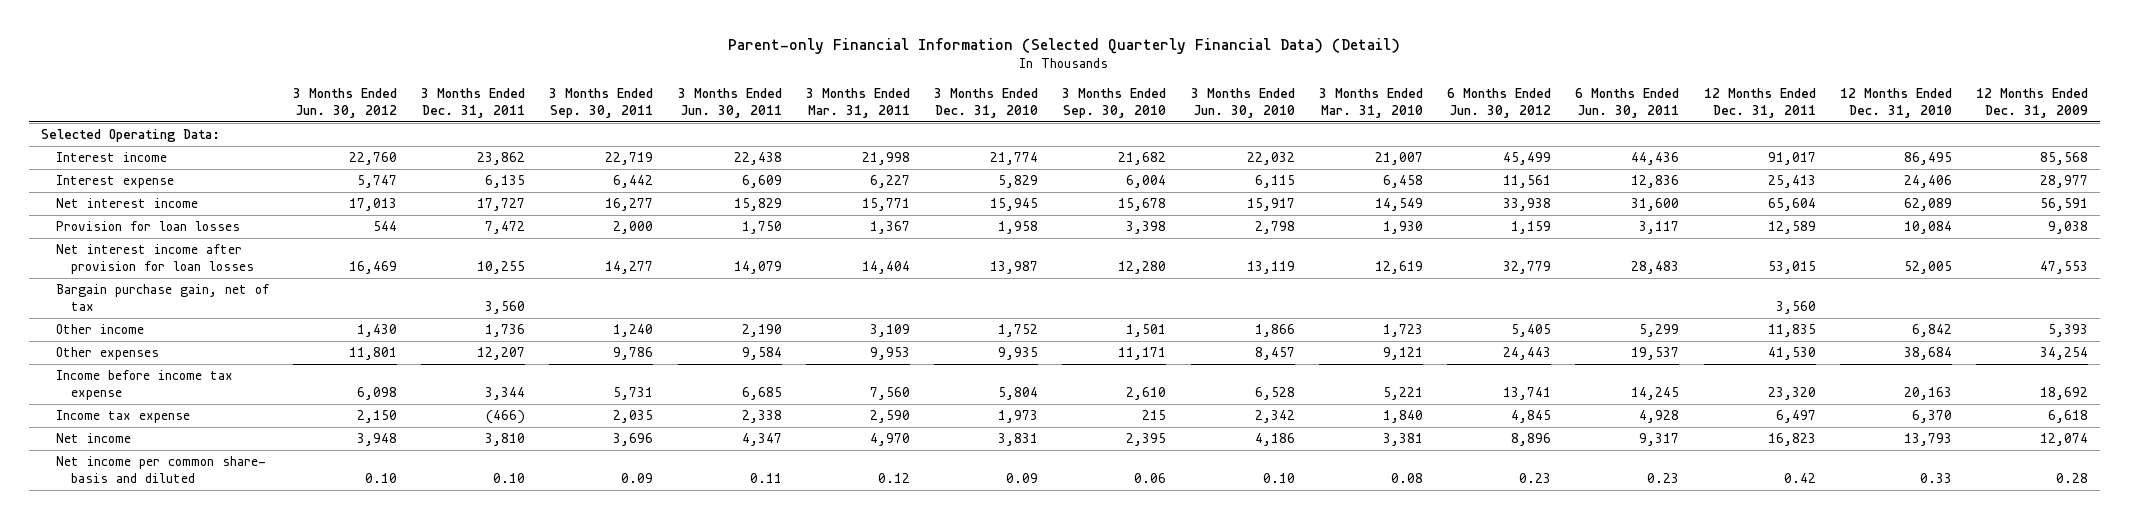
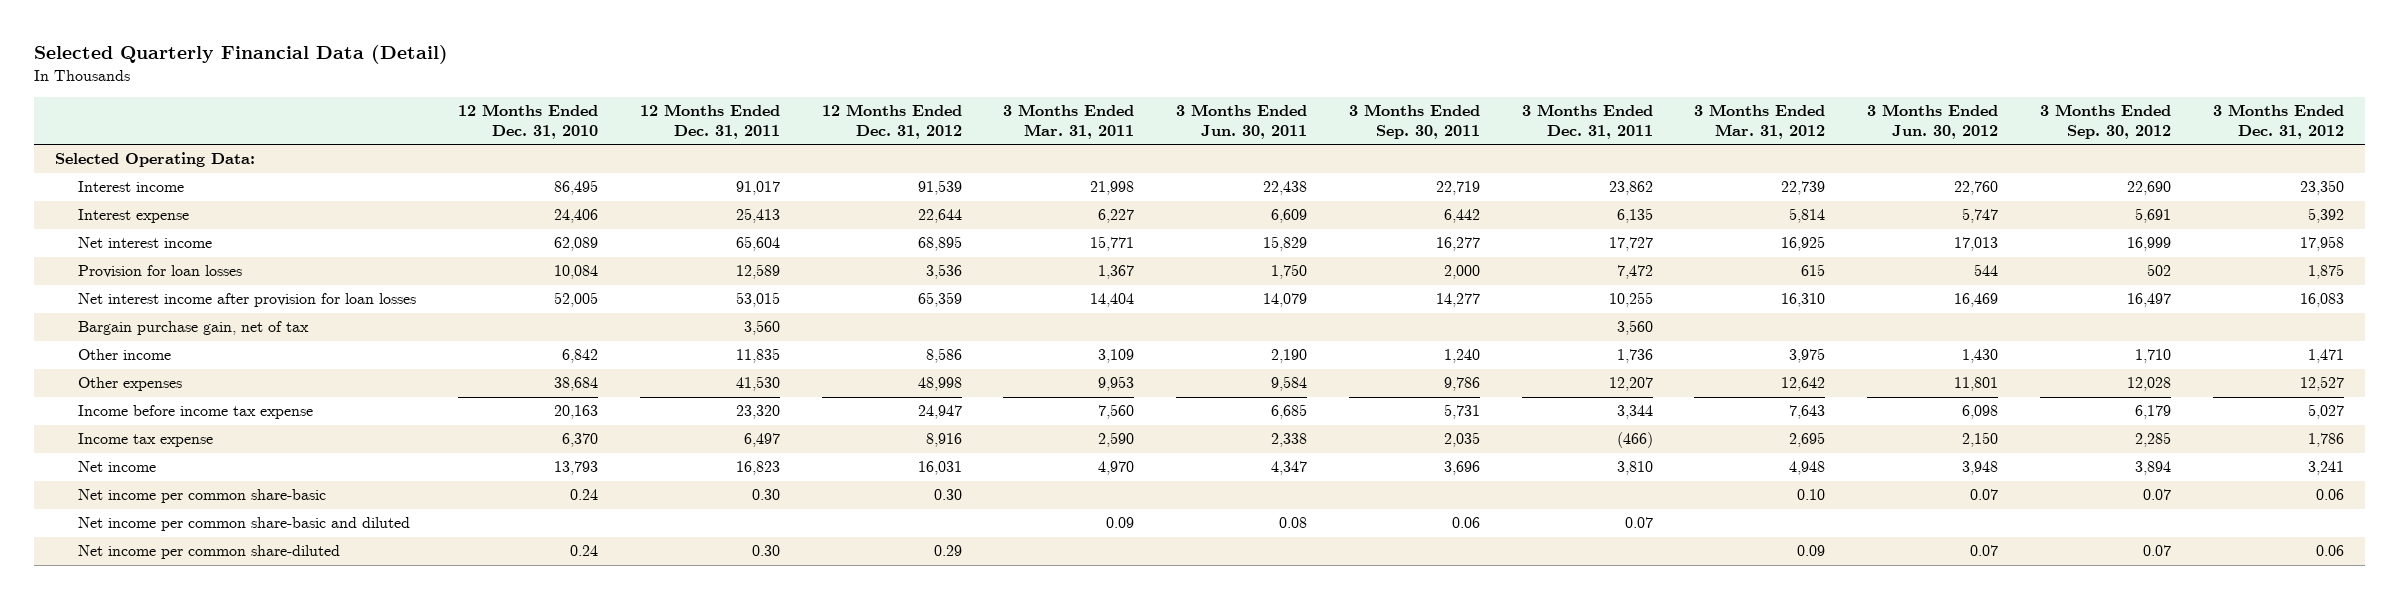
- Parent-only Financial Information (Selected Quarterly Financial Data) (Detail)
+ Selected Quarterly Financial Data (Detail)
- | 3 Months Ended Jun. 30, 2012 | 3 Months Ended Dec. 31, 2011 | 3 Months Ended Sep. 30, 2011 | 3 Months Ended Jun. 30, 2011 | 3 Months Ended Mar. 31, 2011 | 3 Months Ended Dec. 31, 2010 | 3 Months Ended Sep. 30, 2010 | 3 Months Ended Jun. 30, 2010 | 3 Months Ended Mar. 31, 2010 | 6 Months Ended Jun. 30, 2012 | 6 Months Ended Jun. 30, 2011 | 12 Months Ended Dec. 31, 2011 | 12 Months Ended Dec. 31, 2010 | 12 Months Ended Dec. 31, 2009
+ | 12 Months Ended Dec. 31, 2010 | 12 Months Ended Dec. 31, 2011 | 12 Months Ended Dec. 31, 2012 | 3 Months Ended Mar. 31, 2011 | 3 Months Ended Jun. 30, 2011 | 3 Months Ended Sep. 30, 2011 | 3 Months Ended Dec. 31, 2011 | 3 Months Ended Mar. 31, 2012 | 3 Months Ended Jun. 30, 2012 | 3 Months Ended Sep. 30, 2012 | 3 Months Ended Dec. 31, 2012
- Net income per common share- basis and diluted | 0.10 | 0.10 | 0.09 | 0.11 | 0.12 | 0.09 | 0.06 | 0.10 | 0.08 | 0.23 | 0.23 | 0.42 | 0.33 | 0.28
+ Net income per common share-basic | 0.24 | 0.30 | 0.30 | | | | | 0.10 | 0.07 | 0.07 | 0.06
+ Net income per common share-basic and diluted | | | | 0.09 | 0.08 | 0.06 | 0.07 | | | |
+ Net income per common share-diluted | 0.24 | 0.30 | 0.29 | | | | | 0.09 | 0.07 | 0.07 | 0.06

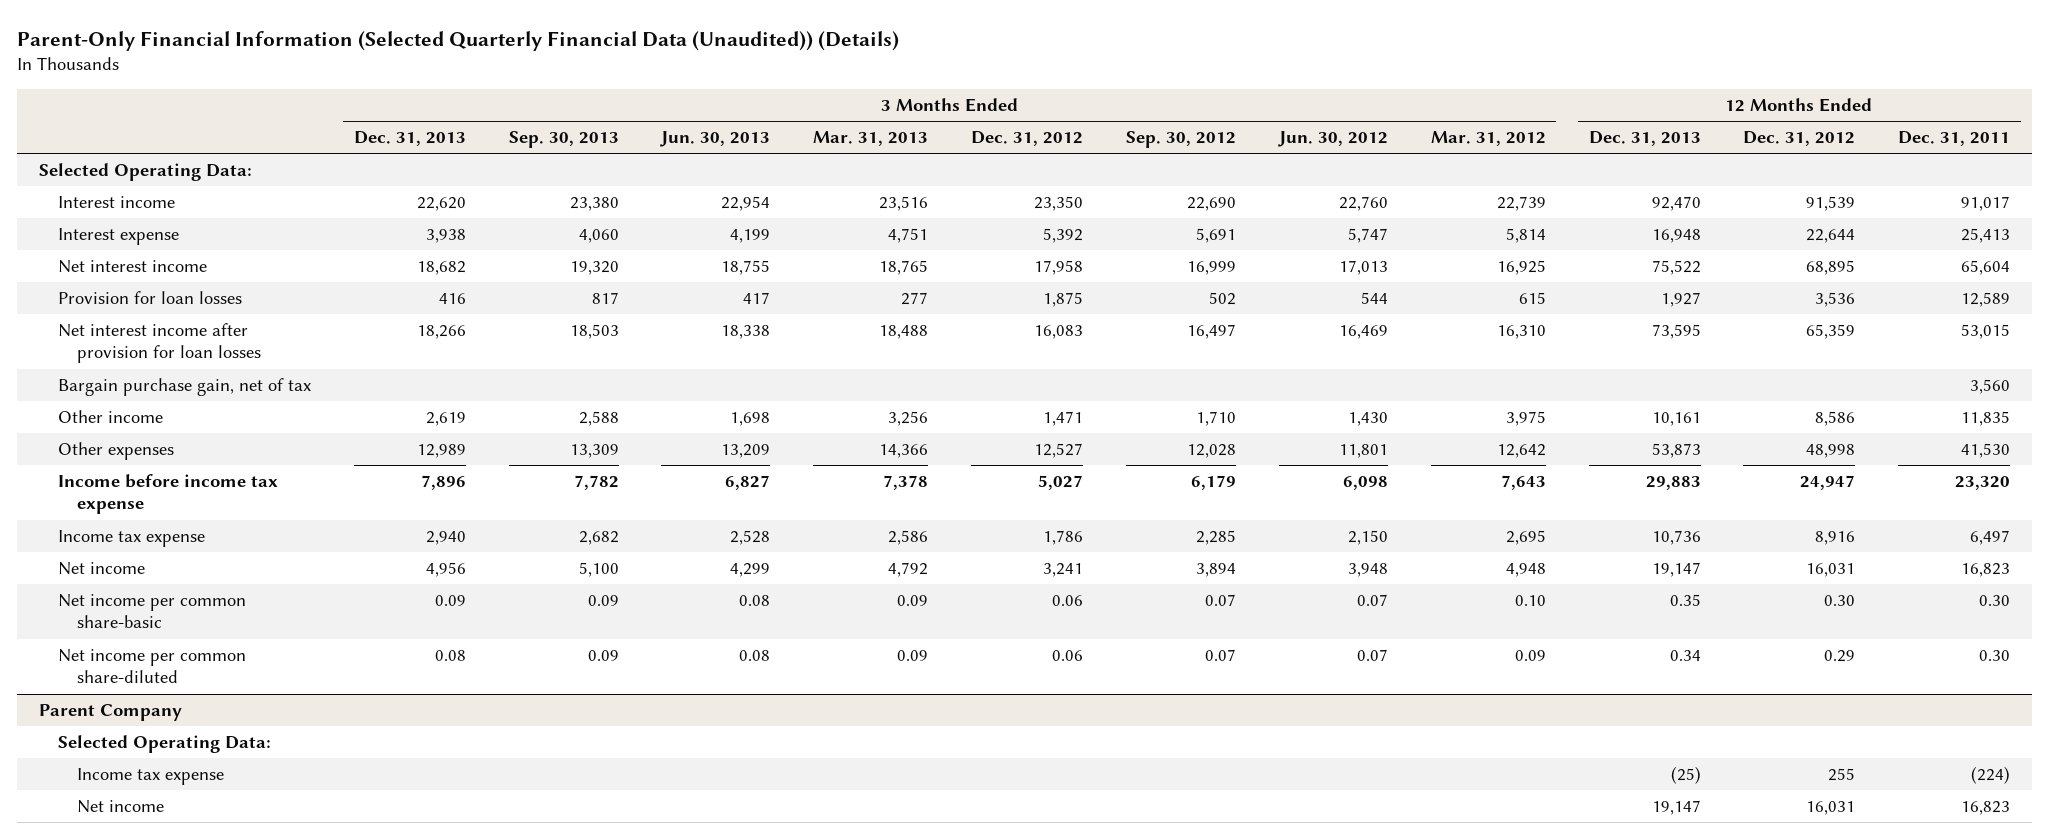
- Selected Quarterly Financial Data (Detail)
+ Parent-Only Financial Information (Selected Quarterly Financial Data (Unaudited)) (Details)
- | 12 Months Ended Dec. 31, 2010 | 12 Months Ended Dec. 31, 2011 | 12 Months Ended Dec. 31, 2012 | 3 Months Ended Mar. 31, 2011 | 3 Months Ended Jun. 30, 2011 | 3 Months Ended Sep. 30, 2011 | 3 Months Ended Dec. 31, 2011 | 3 Months Ended Mar. 31, 2012 | 3 Months Ended Jun. 30, 2012 | 3 Months Ended Sep. 30, 2012 | 3 Months Ended Dec. 31, 2012
+ | 3 Months Ended Dec. 31, 2013 | 3 Months Ended Sep. 30, 2013 | 3 Months Ended Jun. 30, 2013 | 3 Months Ended Mar. 31, 2013 | 3 Months Ended Dec. 31, 2012 | 3 Months Ended Sep. 30, 2012 | 3 Months Ended Jun. 30, 2012 | 3 Months Ended Mar. 31, 2012 | 12 Months Ended Dec. 31, 2013 | 12 Months Ended Dec. 31, 2012 | 12 Months Ended Dec. 31, 2011
- Net income per common share-basic and diluted | | | | 0.09 | 0.08 | 0.06 | 0.07 | | | |
+ Parent Company
+ Selected Operating Data:
+ Income tax expense | | | | | | | | | (25) | 255 | (224)
+ Net income | | | | | | | | | 19,147 | 16,031 | 16,823

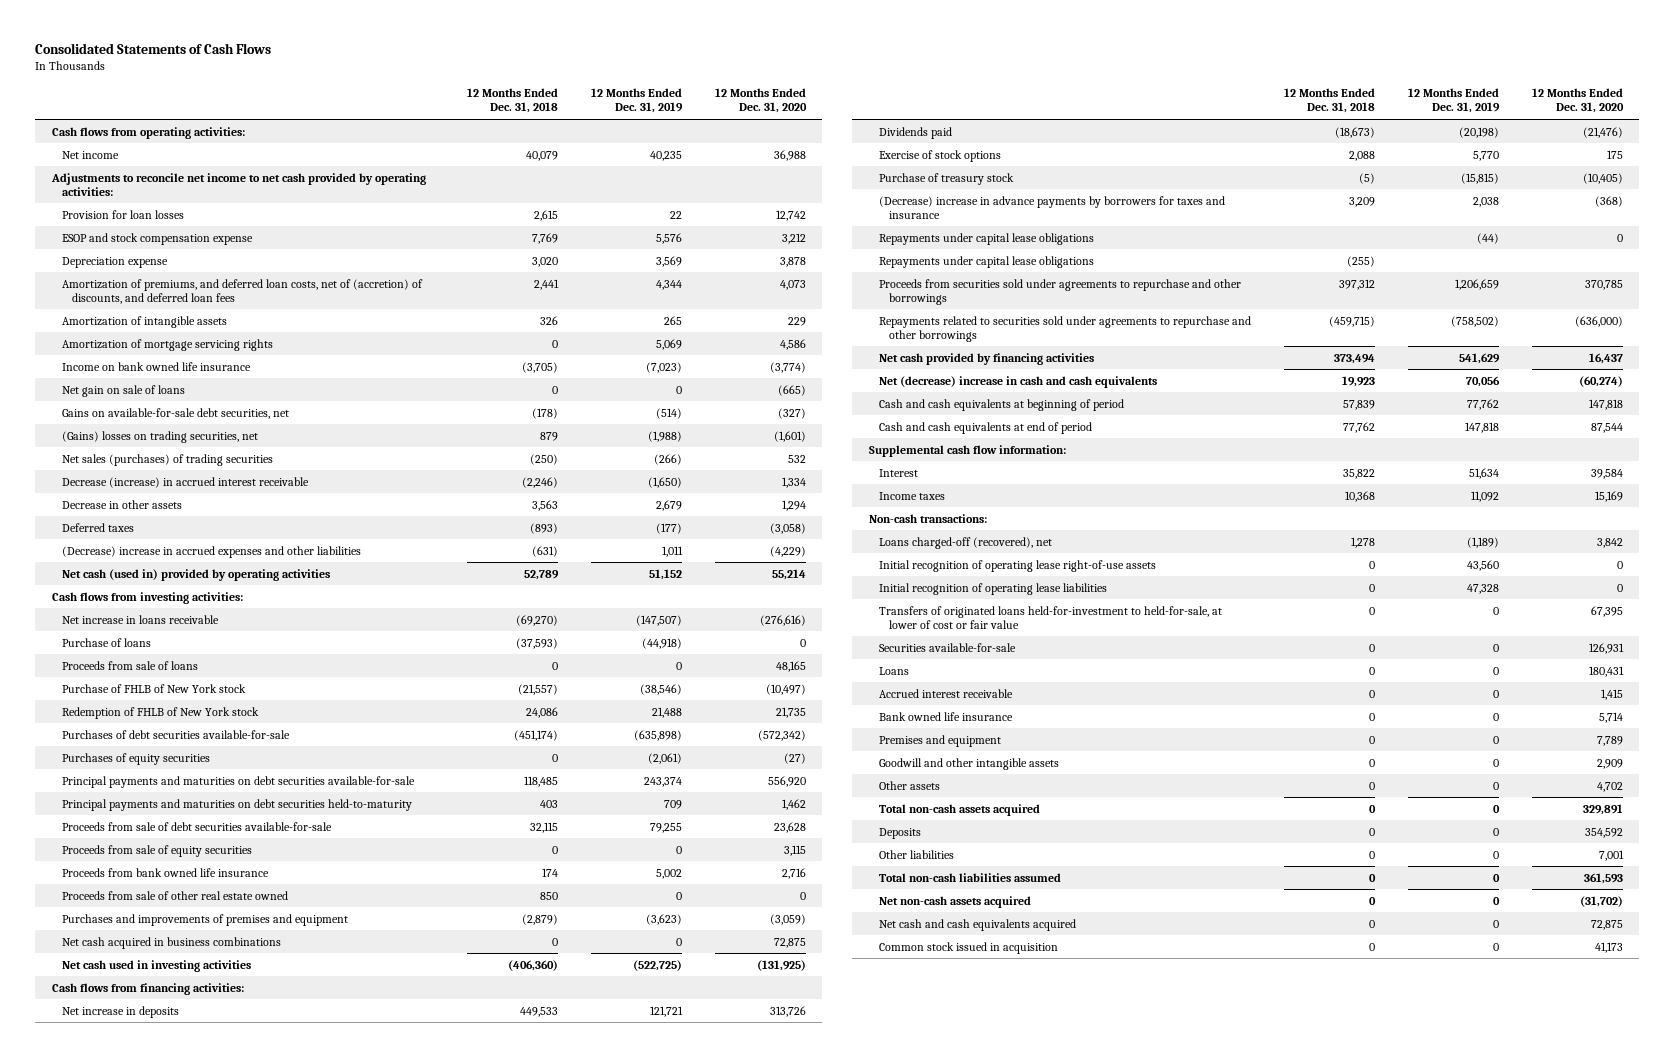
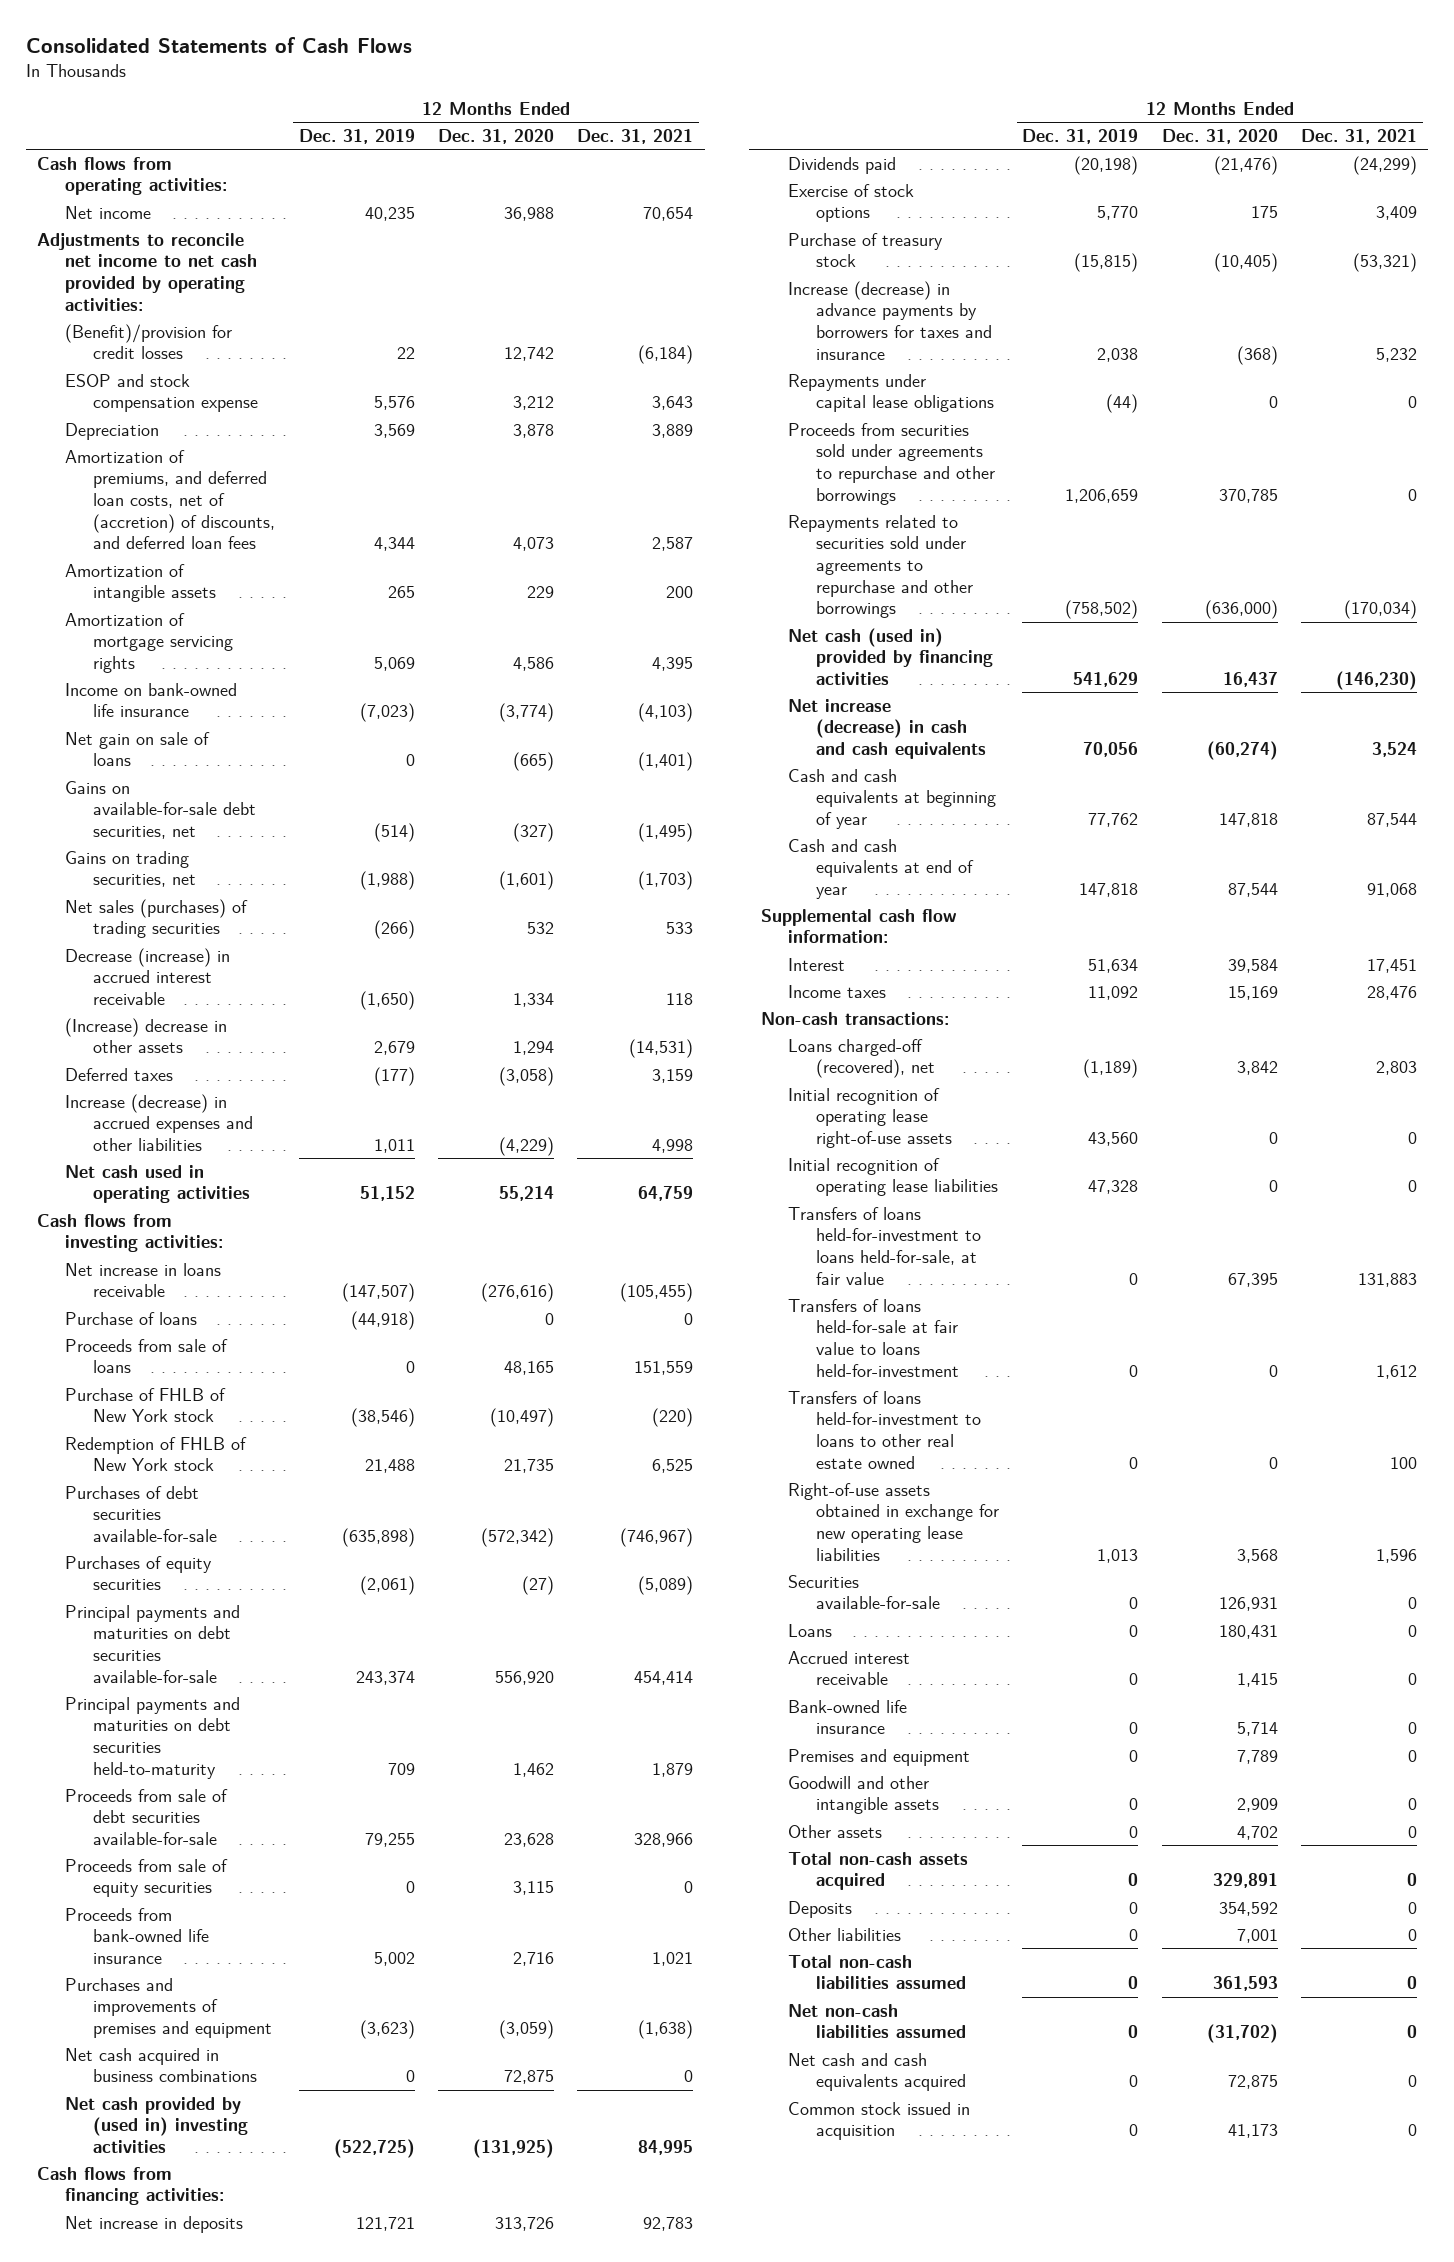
- | 12 Months Ended Dec. 31, 2018 | 12 Months Ended Dec. 31, 2019 | 12 Months Ended Dec. 31, 2020
+ | 12 Months Ended Dec. 31, 2019 | 12 Months Ended Dec. 31, 2020 | 12 Months Ended Dec. 31, 2021
- Provision for loan losses | 2,615 | 22 | 12,742
+ (Benefit)/provision for credit losses | 22 | 12,742 | (6,184)
- Depreciation expense | 3,020 | 3,569 | 3,878
+ Depreciation | 3,569 | 3,878 | 3,889
- Income on bank owned life insurance | (3,705) | (7,023) | (3,774)
+ Income on bank-owned life insurance | (7,023) | (3,774) | (4,103)
- (Gains) losses on trading securities, net | 879 | (1,988) | (1,601)
+ Gains on trading securities, net | (1,988) | (1,601) | (1,703)
- Decrease in other assets | 3,563 | 2,679 | 1,294
+ (Increase) decrease in other assets | 2,679 | 1,294 | (14,531)
- (Decrease) increase in accrued expenses and other liabilities | (631) | 1,011 | (4,229)
- Net cash (used in) provided by operating activities | 52,789 | 51,152 | 55,214
+ Increase (decrease) in accrued expenses and other liabilities | 1,011 | (4,229) | 4,998
+ Net cash used in operating activities | 51,152 | 55,214 | 64,759
- Proceeds from bank owned life insurance | 174 | 5,002 | 2,716
- Proceeds from sale of other real estate owned | 850 | 0 | 0
+ Proceeds from bank-owned life insurance | 5,002 | 2,716 | 1,021
- Net cash used in investing activities | (406,360) | (522,725) | (131,925)
+ Net cash provided by (used in) investing activities | (522,725) | (131,925) | 84,995
- (Decrease) increase in advance payments by borrowers for taxes and insurance | 3,209 | 2,038 | (368)
+ Increase (decrease) in advance payments by borrowers for taxes and insurance | 2,038 | (368) | 5,232
- Repayments under capital lease obligations | (255) | |
- Net cash provided by financing activities | 373,494 | 541,629 | 16,437
- Net (decrease) increase in cash and cash equivalents | 19,923 | 70,056 | (60,274)
- Cash and cash equivalents at beginning of period | 57,839 | 77,762 | 147,818
- Cash and cash equivalents at end of period | 77,762 | 147,818 | 87,544
+ Net cash (used in) provided by financing activities | 541,629 | 16,437 | (146,230)
+ Net increase (decrease) in cash and cash equivalents | 70,056 | (60,274) | 3,524
+ Cash and cash equivalents at beginning of year | 77,762 | 147,818 | 87,544
+ Cash and cash equivalents at end of year | 147,818 | 87,544 | 91,068
- Transfers of originated loans held-for-investment to held-for-sale, at lower of cost or fair value | 0 | 0 | 67,395
+ Transfers of loans held-for-investment to loans held-for-sale, at fair value | 0 | 67,395 | 131,883
+ Transfers of loans held-for-sale at fair value to loans held-for-investment | 0 | 0 | 1,612
+ Transfers of loans held-for-investment to loans to other real estate owned | 0 | 0 | 100
+ Right-of-use assets obtained in exchange for new operating lease liabilities | 1,013 | 3,568 | 1,596
- Bank owned life insurance | 0 | 0 | 5,714
+ Bank-owned life insurance | 0 | 5,714 | 0
- Net non-cash assets acquired | 0 | 0 | (31,702)
+ Net non-cash liabilities assumed | 0 | (31,702) | 0

